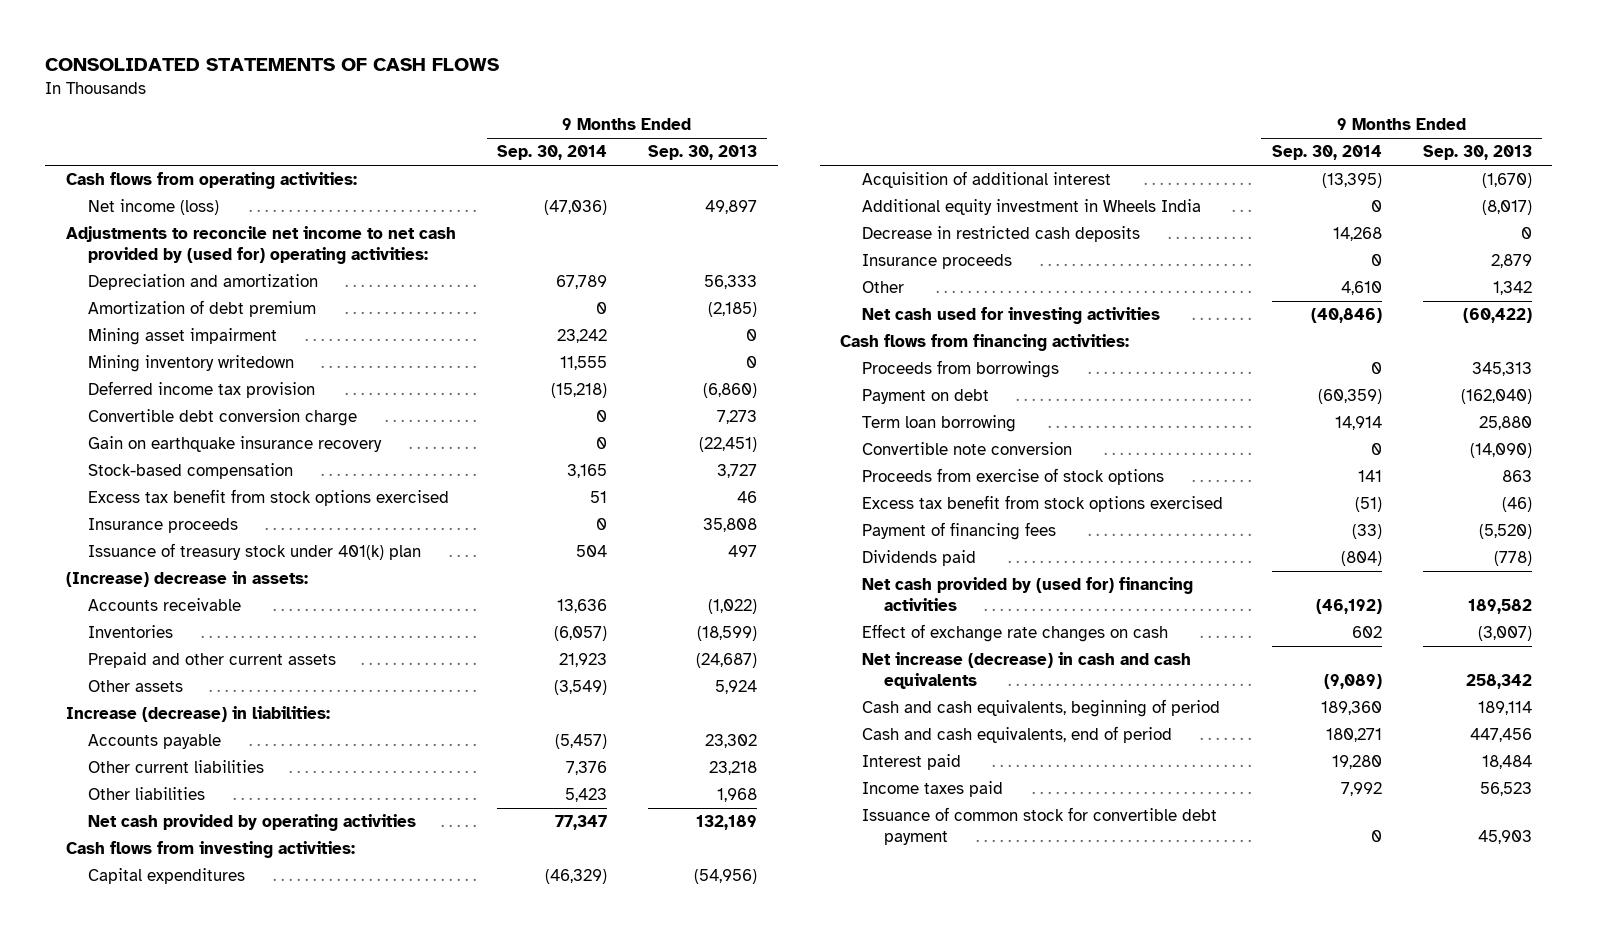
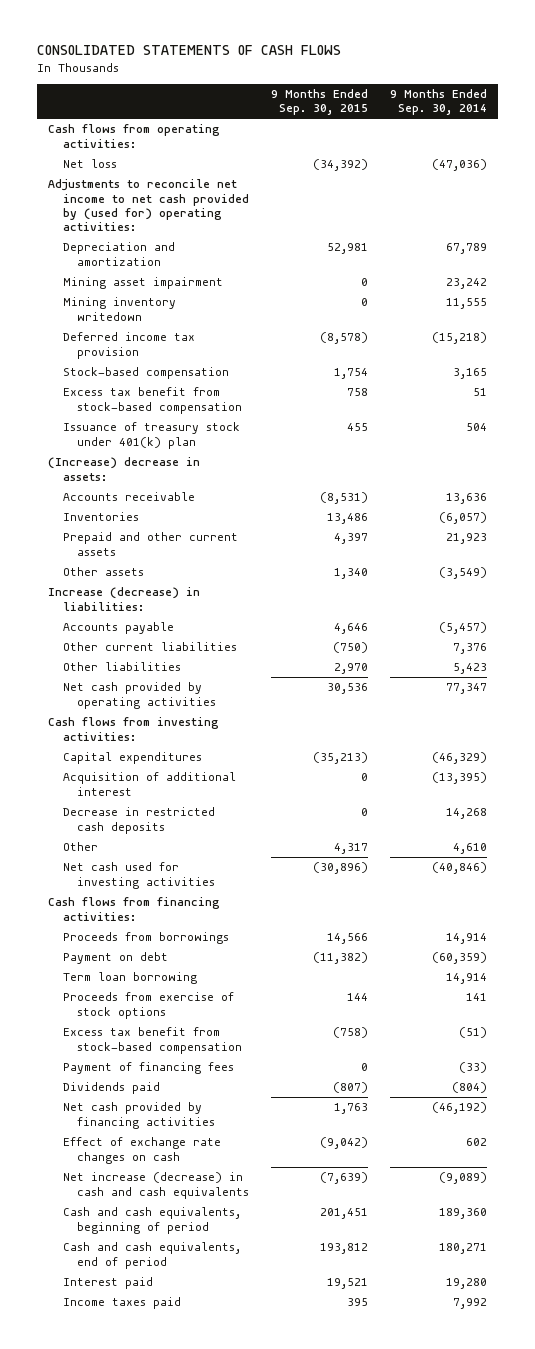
- | 9 Months Ended Sep. 30, 2014 | 9 Months Ended Sep. 30, 2013
+ | 9 Months Ended Sep. 30, 2015 | 9 Months Ended Sep. 30, 2014
- Net income (loss) | (47,036) | 49,897
+ Net loss | (34,392) | (47,036)
- Amortization of debt premium | 0 | (2,185)
- Convertible debt conversion charge | 0 | 7,273
- Gain on earthquake insurance recovery | 0 | (22,451)
- Excess tax benefit from stock options exercised | 51 | 46
- Insurance proceeds | 0 | 35,808
+ Excess tax benefit from stock-based compensation | 758 | 51
- Additional equity investment in Wheels India | 0 | (8,017)
- Insurance proceeds | 0 | 2,879
- Proceeds from borrowings | 0 | 345,313
+ Proceeds from borrowings | 14,566 | 14,914
- Convertible note conversion | 0 | (14,090)
- Excess tax benefit from stock options exercised | (51) | (46)
+ Excess tax benefit from stock-based compensation | (758) | (51)
- Net cash provided by (used for) financing activities | (46,192) | 189,582
+ Net cash provided by financing activities | 1,763 | (46,192)
- Issuance of common stock for convertible debt payment | 0 | 45,903

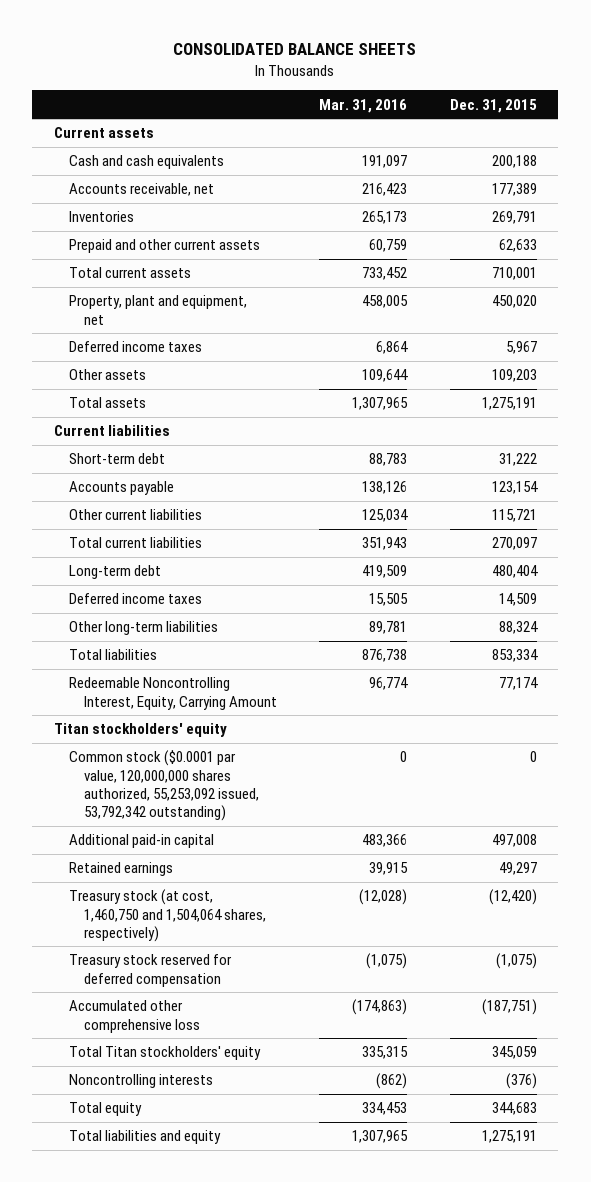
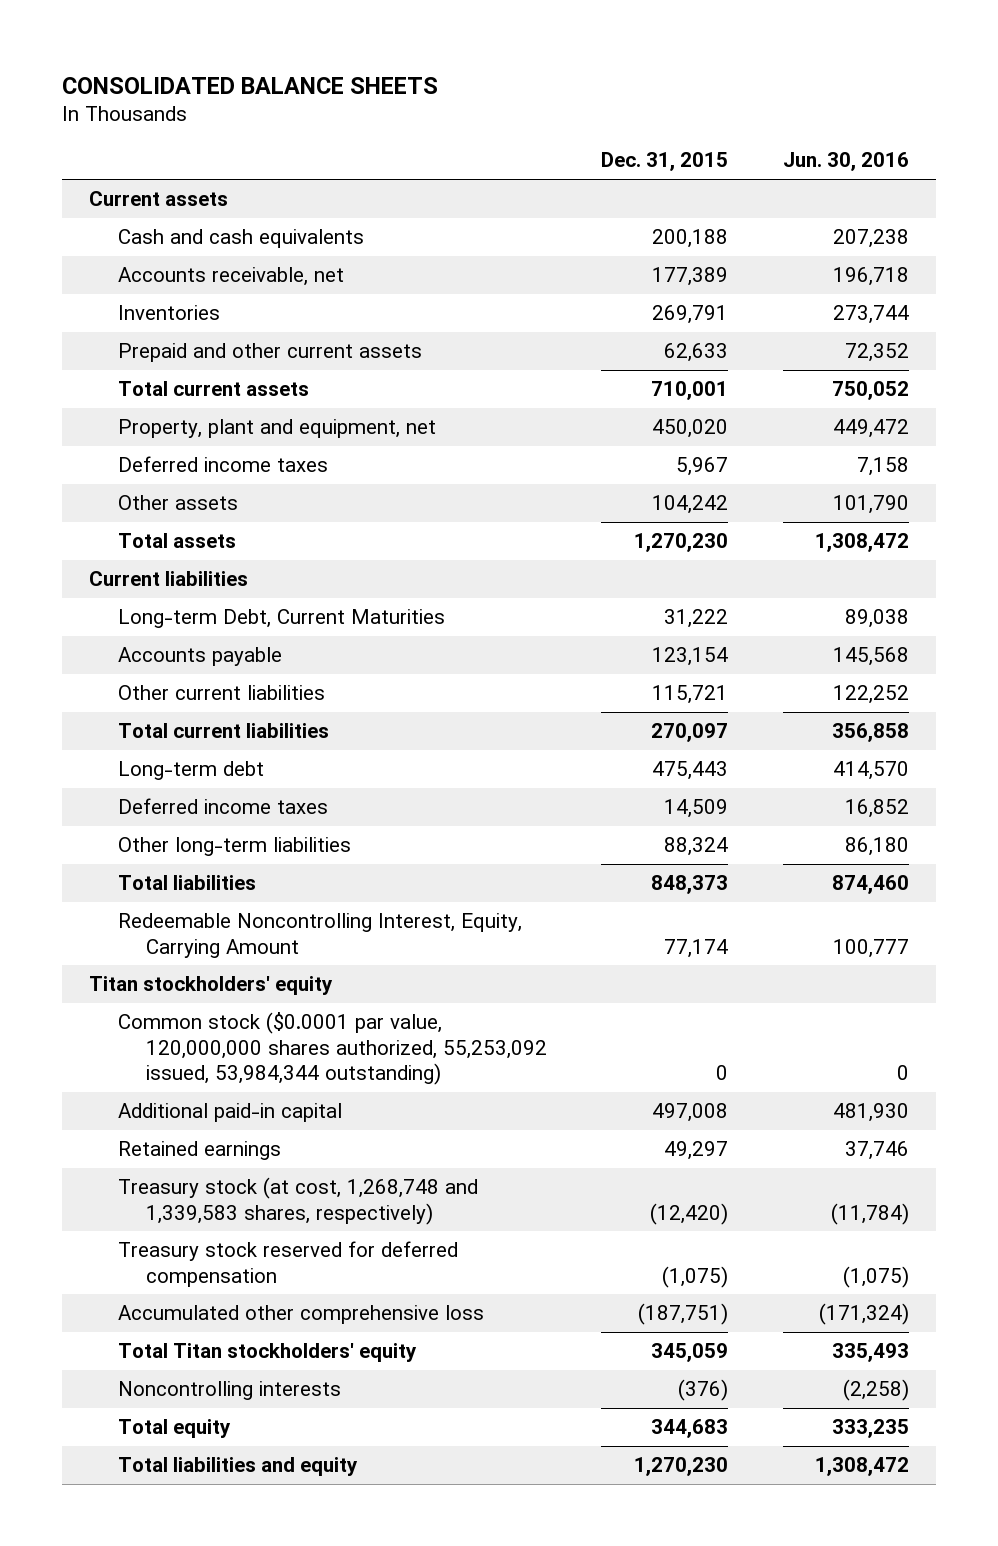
- | Mar. 31, 2016 | Dec. 31, 2015
+ | Dec. 31, 2015 | Jun. 30, 2016
- Other assets | 109,644 | 109,203
- Total assets | 1,307,965 | 1,275,191
+ Other assets | 104,242 | 101,790
+ Total assets | 1,270,230 | 1,308,472
- Short-term debt | 88,783 | 31,222
+ Long-term Debt, Current Maturities | 31,222 | 89,038
- Long-term debt | 419,509 | 480,404
+ Long-term debt | 475,443 | 414,570
- Total liabilities | 876,738 | 853,334
+ Total liabilities | 848,373 | 874,460
- Common stock ($0.0001 par value, 120,000,000 shares authorized, 55,253,092 issued, 53,792,342 outstanding) | 0 | 0
+ Common stock ($0.0001 par value, 120,000,000 shares authorized, 55,253,092 issued, 53,984,344 outstanding) | 0 | 0
- Treasury stock (at cost, 1,460,750 and 1,504,064 shares, respectively) | (12,028) | (12,420)
+ Treasury stock (at cost, 1,268,748 and 1,339,583 shares, respectively) | (12,420) | (11,784)
- Total liabilities and equity | 1,307,965 | 1,275,191
+ Total liabilities and equity | 1,270,230 | 1,308,472

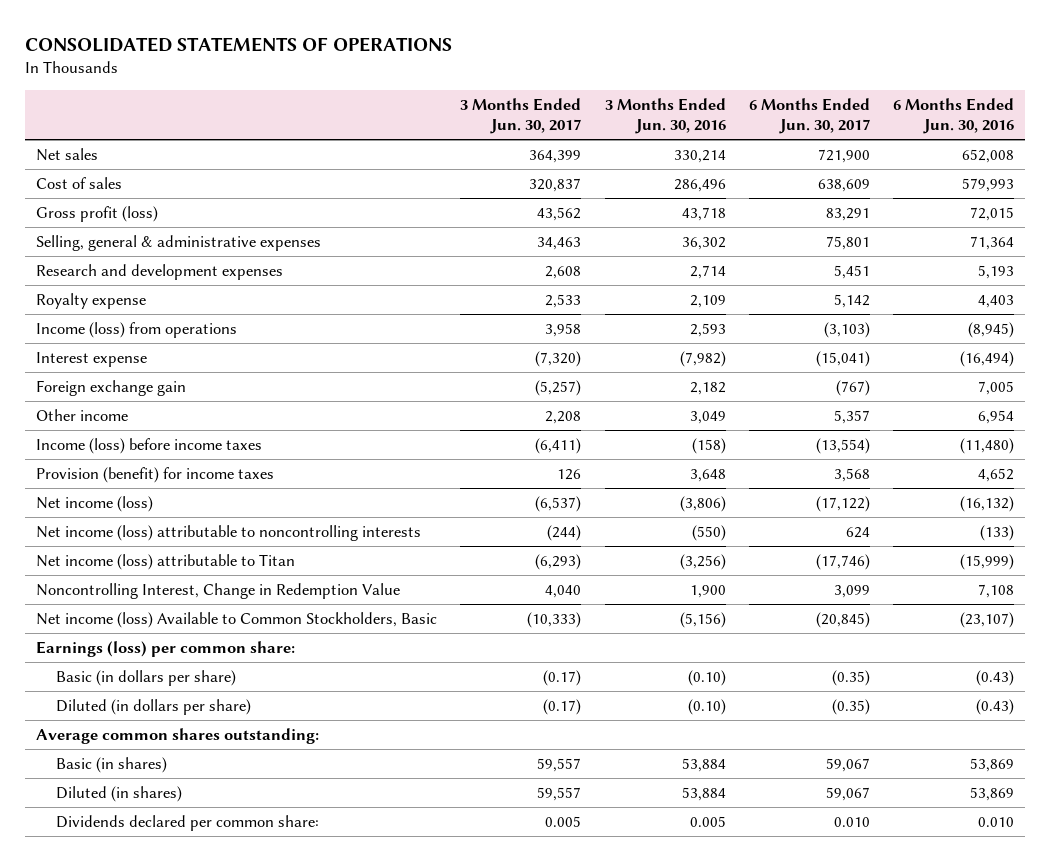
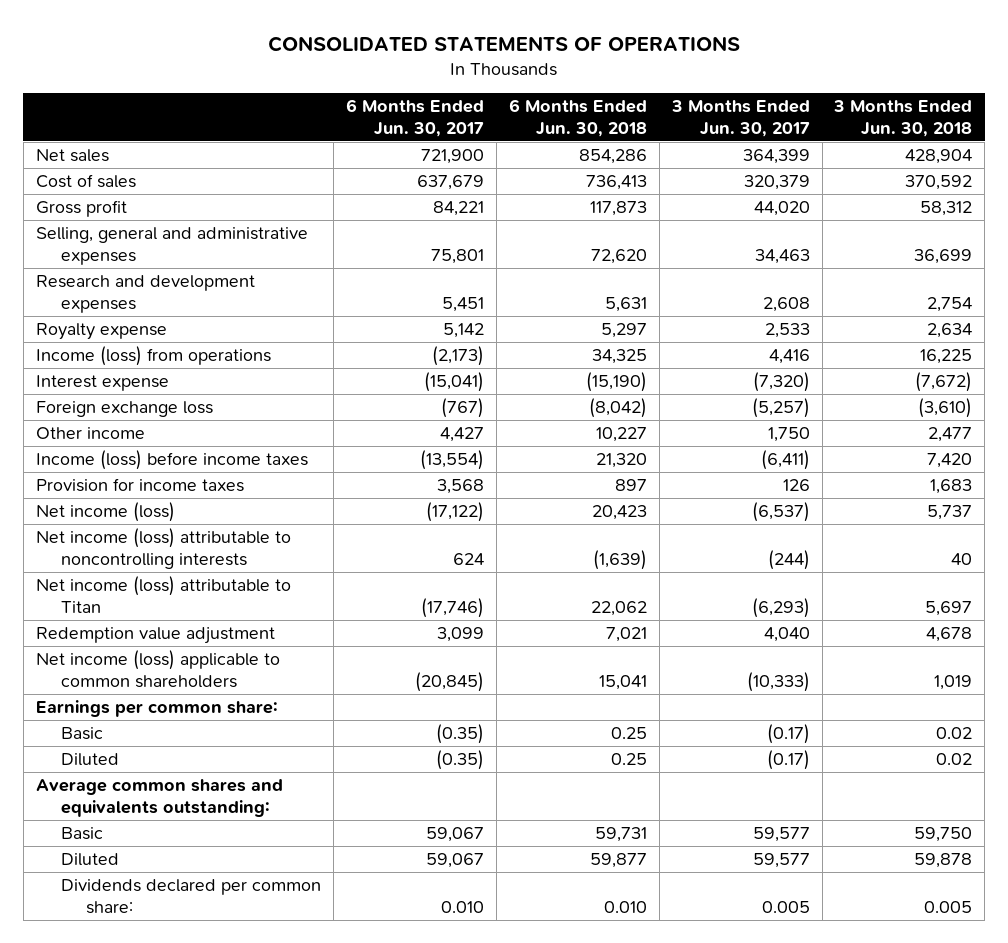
- | 3 Months Ended Jun. 30, 2017 | 3 Months Ended Jun. 30, 2016 | 6 Months Ended Jun. 30, 2017 | 6 Months Ended Jun. 30, 2016
+ | 6 Months Ended Jun. 30, 2017 | 6 Months Ended Jun. 30, 2018 | 3 Months Ended Jun. 30, 2017 | 3 Months Ended Jun. 30, 2018
- Cost of sales | 320,837 | 286,496 | 638,609 | 579,993
- Gross profit (loss) | 43,562 | 43,718 | 83,291 | 72,015
- Selling, general & administrative expenses | 34,463 | 36,302 | 75,801 | 71,364
+ Cost of sales | 637,679 | 736,413 | 320,379 | 370,592
+ Gross profit | 84,221 | 117,873 | 44,020 | 58,312
+ Selling, general and administrative expenses | 75,801 | 72,620 | 34,463 | 36,699
- Income (loss) from operations | 3,958 | 2,593 | (3,103) | (8,945)
+ Income (loss) from operations | (2,173) | 34,325 | 4,416 | 16,225
- Foreign exchange gain | (5,257) | 2,182 | (767) | 7,005
- Other income | 2,208 | 3,049 | 5,357 | 6,954
+ Foreign exchange loss | (767) | (8,042) | (5,257) | (3,610)
+ Other income | 4,427 | 10,227 | 1,750 | 2,477
- Provision (benefit) for income taxes | 126 | 3,648 | 3,568 | 4,652
+ Provision for income taxes | 3,568 | 897 | 126 | 1,683
- Noncontrolling Interest, Change in Redemption Value | 4,040 | 1,900 | 3,099 | 7,108
- Net income (loss) Available to Common Stockholders, Basic | (10,333) | (5,156) | (20,845) | (23,107)
- Earnings (loss) per common share:
- Basic (in dollars per share) | (0.17) | (0.10) | (0.35) | (0.43)
- Diluted (in dollars per share) | (0.17) | (0.10) | (0.35) | (0.43)
- Average common shares outstanding:
- Basic (in shares) | 59,557 | 53,884 | 59,067 | 53,869
- Diluted (in shares) | 59,557 | 53,884 | 59,067 | 53,869
+ Redemption value adjustment | 3,099 | 7,021 | 4,040 | 4,678
+ Net income (loss) applicable to common shareholders | (20,845) | 15,041 | (10,333) | 1,019
+ Earnings per common share:
+ Basic | (0.35) | 0.25 | (0.17) | 0.02
+ Diluted | (0.35) | 0.25 | (0.17) | 0.02
+ Average common shares and equivalents outstanding:
+ Basic | 59,067 | 59,731 | 59,577 | 59,750
+ Diluted | 59,067 | 59,877 | 59,577 | 59,878

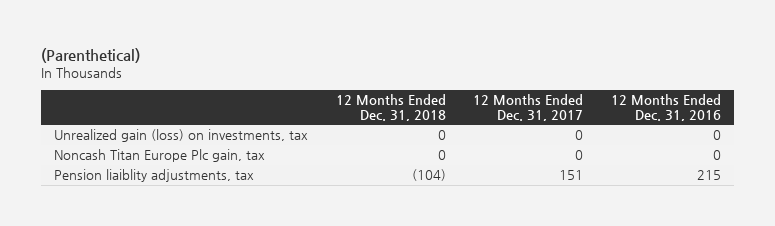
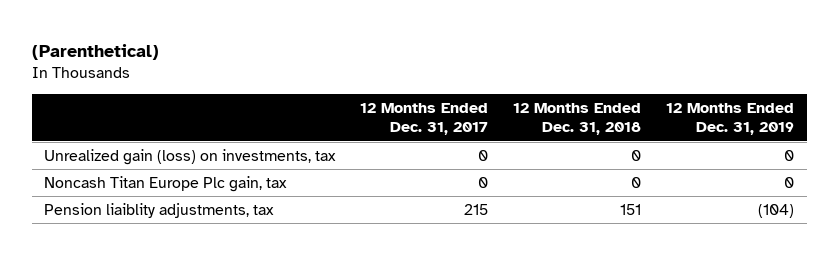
- | 12 Months Ended Dec. 31, 2018 | 12 Months Ended Dec. 31, 2017 | 12 Months Ended Dec. 31, 2016
+ | 12 Months Ended Dec. 31, 2017 | 12 Months Ended Dec. 31, 2018 | 12 Months Ended Dec. 31, 2019
- Pension liaiblity adjustments, tax | (104) | 151 | 215
+ Pension liaiblity adjustments, tax | 215 | 151 | (104)

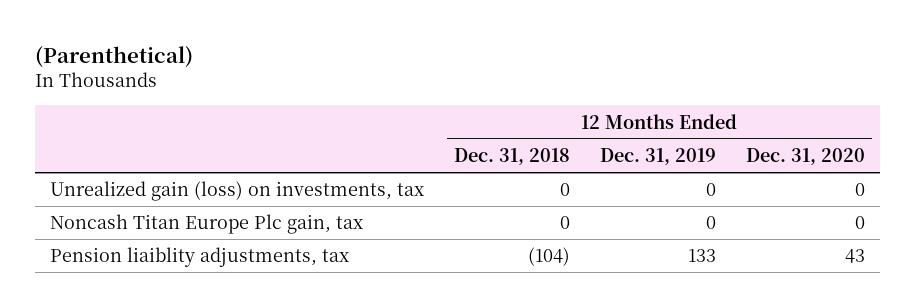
- | 12 Months Ended Dec. 31, 2017 | 12 Months Ended Dec. 31, 2018 | 12 Months Ended Dec. 31, 2019
+ | 12 Months Ended Dec. 31, 2018 | 12 Months Ended Dec. 31, 2019 | 12 Months Ended Dec. 31, 2020
- Pension liaiblity adjustments, tax | 215 | 151 | (104)
+ Pension liaiblity adjustments, tax | (104) | 133 | 43

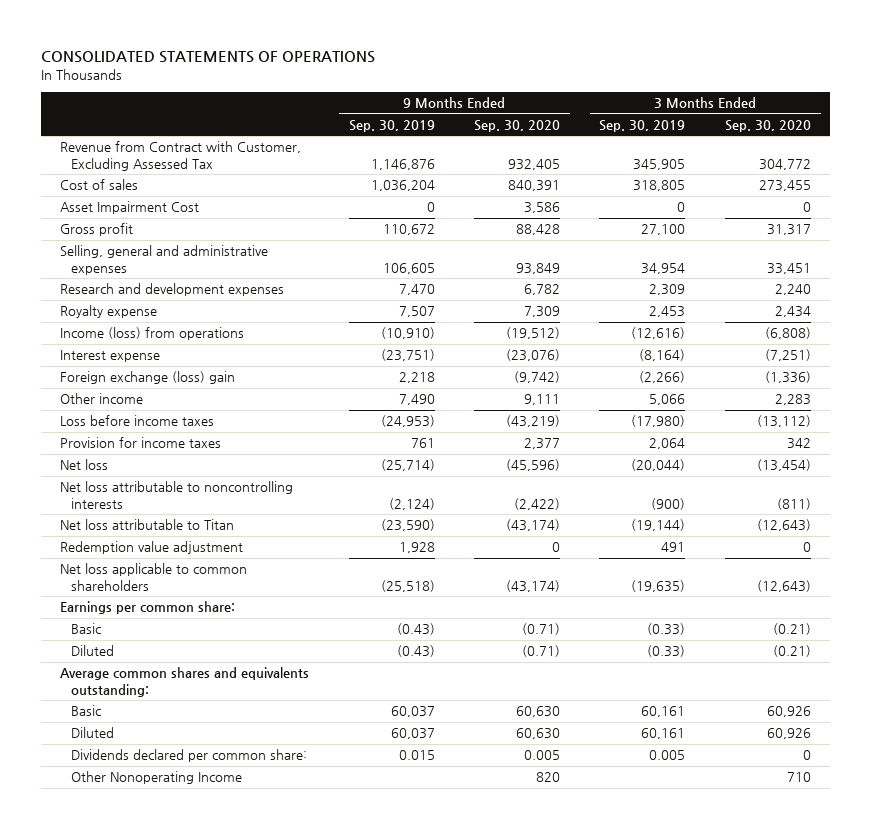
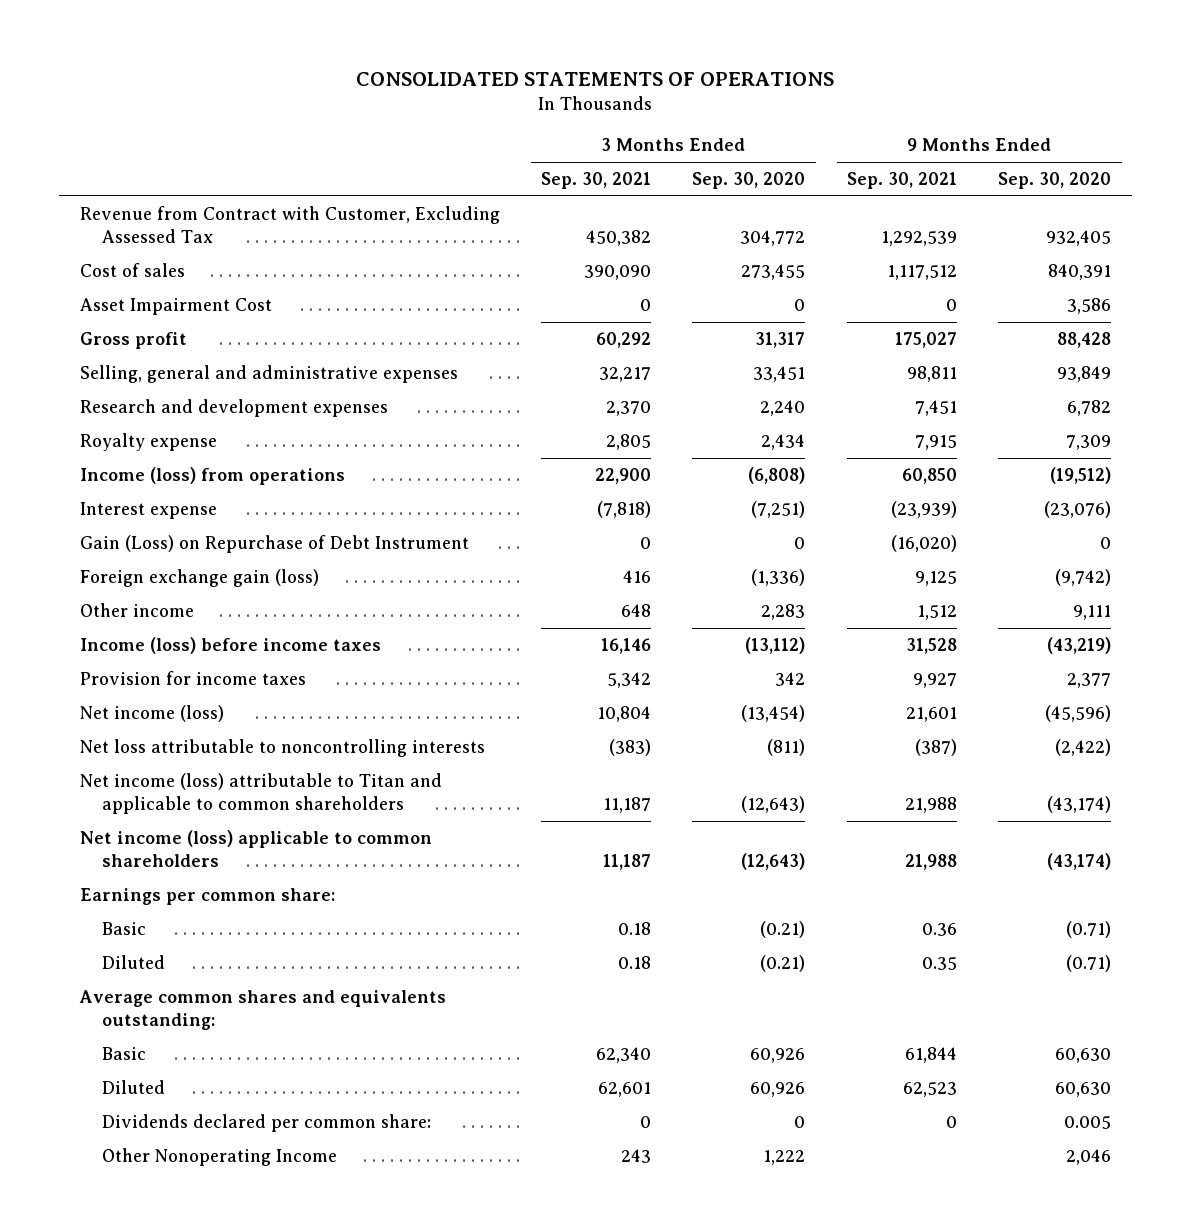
- | 9 Months Ended Sep. 30, 2019 | 9 Months Ended Sep. 30, 2020 | 3 Months Ended Sep. 30, 2019 | 3 Months Ended Sep. 30, 2020
+ | 3 Months Ended Sep. 30, 2021 | 3 Months Ended Sep. 30, 2020 | 9 Months Ended Sep. 30, 2021 | 9 Months Ended Sep. 30, 2020
- Foreign exchange (loss) gain | 2,218 | (9,742) | (2,266) | (1,336)
+ Gain (Loss) on Repurchase of Debt Instrument | 0 | 0 | (16,020) | 0
+ Foreign exchange gain (loss) | 416 | (1,336) | 9,125 | (9,742)
- Loss before income taxes | (24,953) | (43,219) | (17,980) | (13,112)
+ Income (loss) before income taxes | 16,146 | (13,112) | 31,528 | (43,219)
- Net loss | (25,714) | (45,596) | (20,044) | (13,454)
+ Net income (loss) | 10,804 | (13,454) | 21,601 | (45,596)
- Net loss attributable to Titan | (23,590) | (43,174) | (19,144) | (12,643)
- Redemption value adjustment | 1,928 | 0 | 491 | 0
- Net loss applicable to common shareholders | (25,518) | (43,174) | (19,635) | (12,643)
+ Net income (loss) attributable to Titan and applicable to common shareholders | 11,187 | (12,643) | 21,988 | (43,174)
+ Net income (loss) applicable to common shareholders | 11,187 | (12,643) | 21,988 | (43,174)
- Other Nonoperating Income | | 820 | | 710
+ Other Nonoperating Income | 243 | 1,222 | | 2,046

